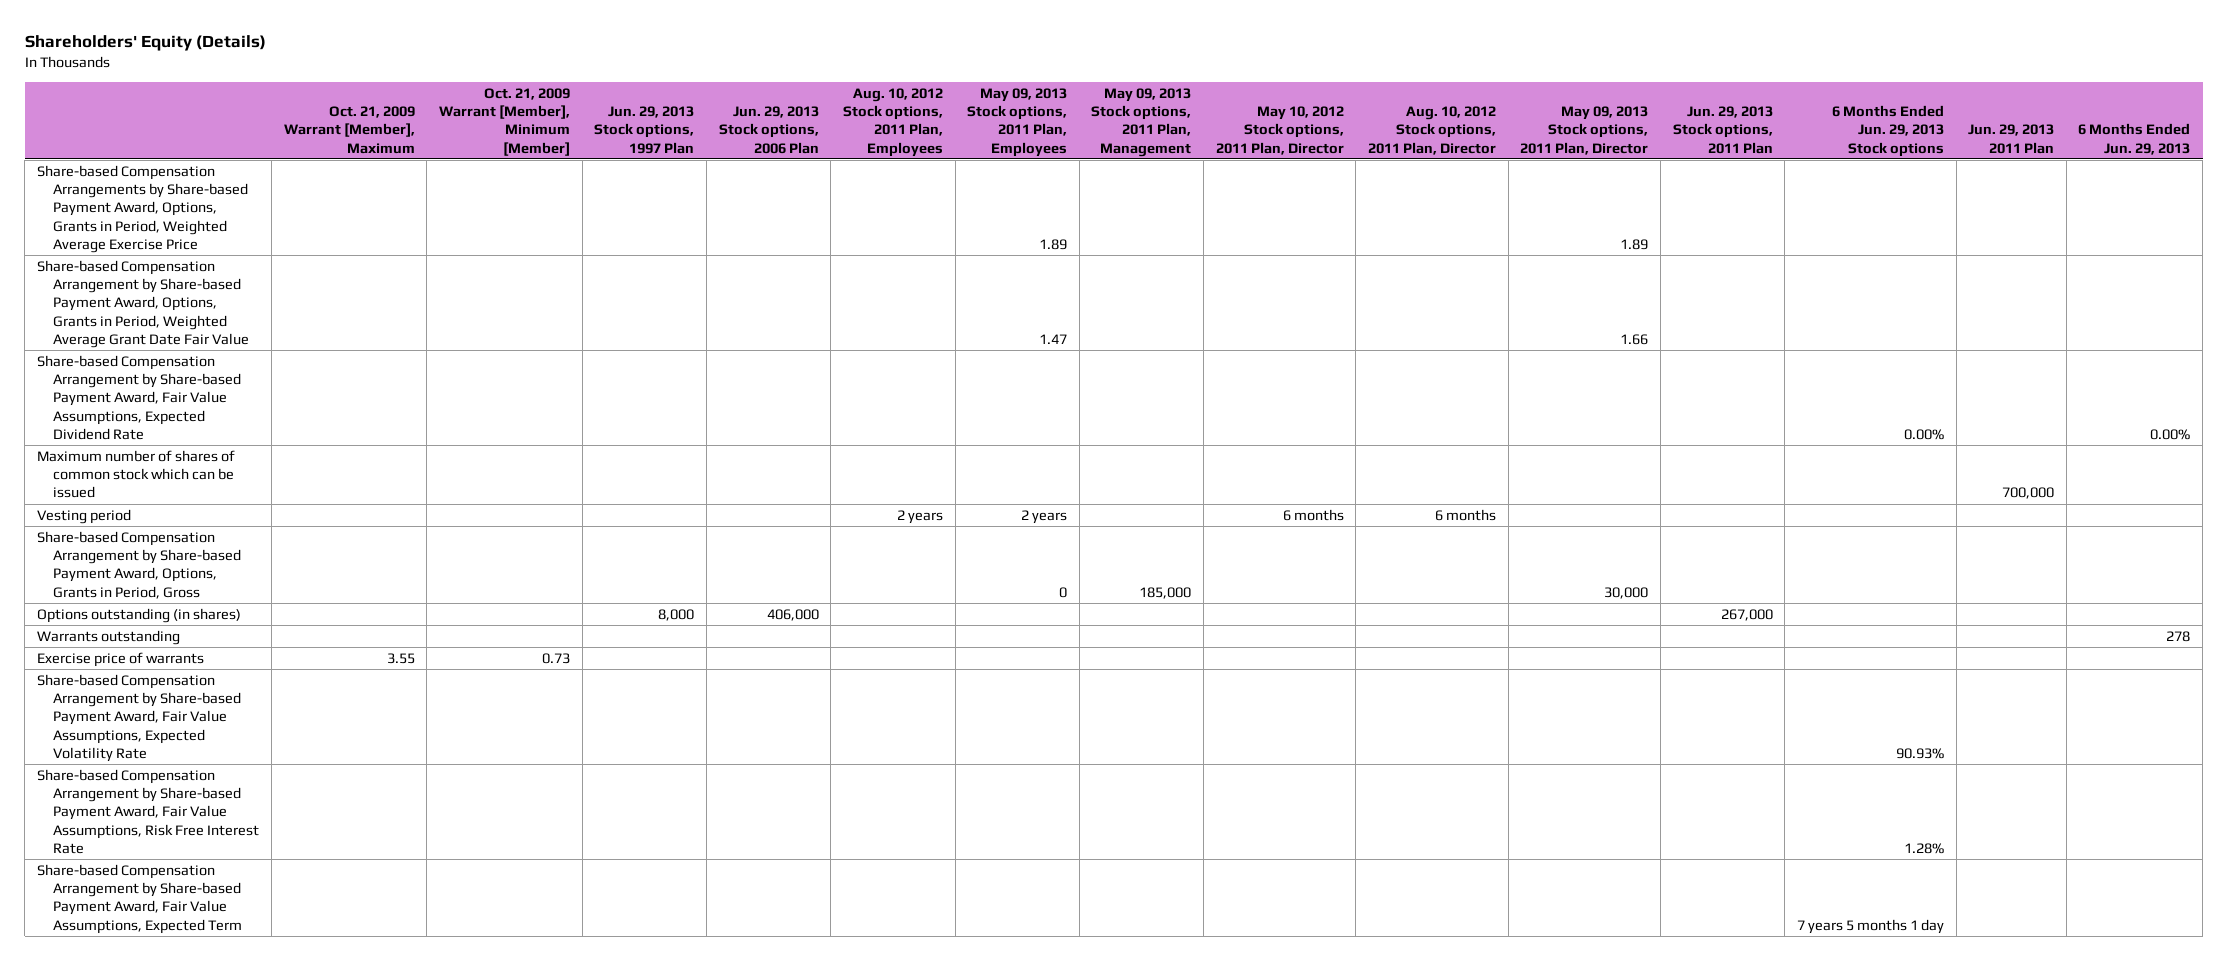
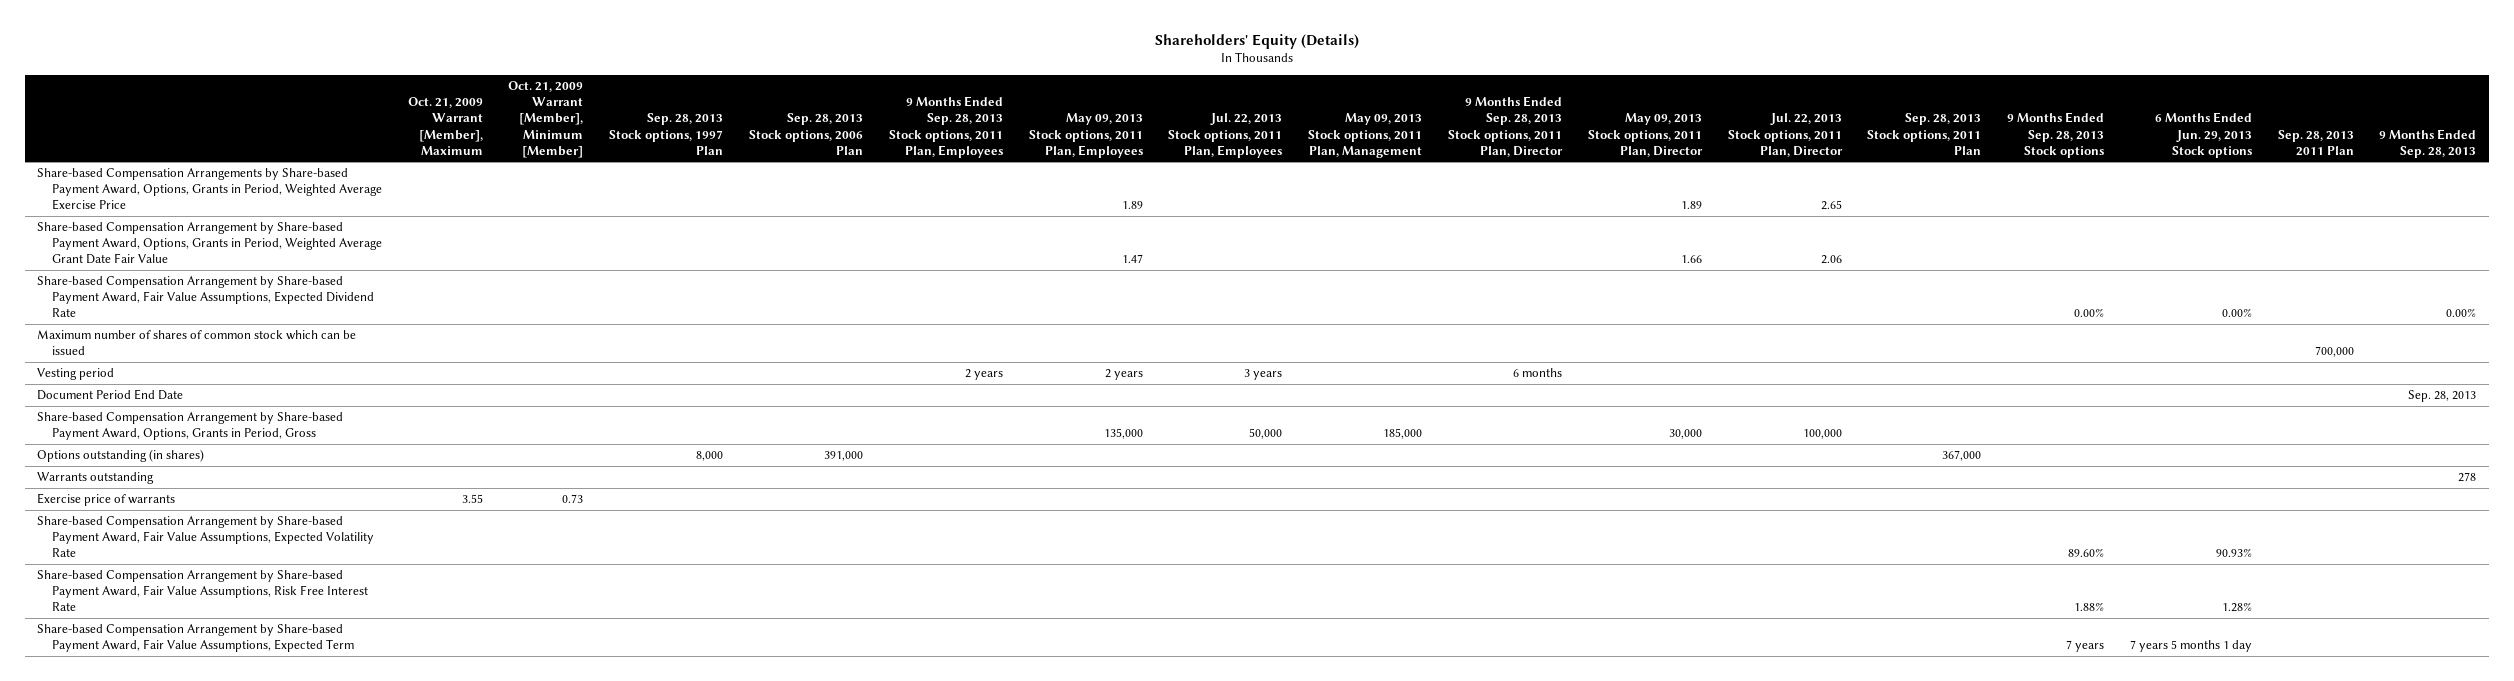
- | Oct. 21, 2009 Warrant [Member], Maximum | Oct. 21, 2009 Warrant [Member], Minimum [Member] | Jun. 29, 2013 Stock options, 1997 Plan | Jun. 29, 2013 Stock options, 2006 Plan | Aug. 10, 2012 Stock options, 2011 Plan, Employees | May 09, 2013 Stock options, 2011 Plan, Employees | May 09, 2013 Stock options, 2011 Plan, Management | May 10, 2012 Stock options, 2011 Plan, Director | Aug. 10, 2012 Stock options, 2011 Plan, Director | May 09, 2013 Stock options, 2011 Plan, Director | Jun. 29, 2013 Stock options, 2011 Plan | 6 Months Ended Jun. 29, 2013 Stock options | Jun. 29, 2013 2011 Plan | 6 Months Ended Jun. 29, 2013
+ | Oct. 21, 2009 Warrant [Member], Maximum | Oct. 21, 2009 Warrant [Member], Minimum [Member] | Sep. 28, 2013 Stock options, 1997 Plan | Sep. 28, 2013 Stock options, 2006 Plan | 9 Months Ended Sep. 28, 2013 Stock options, 2011 Plan, Employees | May 09, 2013 Stock options, 2011 Plan, Employees | Jul. 22, 2013 Stock options, 2011 Plan, Employees | May 09, 2013 Stock options, 2011 Plan, Management | 9 Months Ended Sep. 28, 2013 Stock options, 2011 Plan, Director | May 09, 2013 Stock options, 2011 Plan, Director | Jul. 22, 2013 Stock options, 2011 Plan, Director | Sep. 28, 2013 Stock options, 2011 Plan | 9 Months Ended Sep. 28, 2013 Stock options | 6 Months Ended Jun. 29, 2013 Stock options | Sep. 28, 2013 2011 Plan | 9 Months Ended Sep. 28, 2013
- Share-based Compensation Arrangement by Share-based Payment Award, Options, Grants in Period, Gross | | | | | | 0 | 185,000 | | | 30,000 | | | |
+ Document Period End Date | | | | | | | | | | | | | | | | Sep. 28, 2013
+ Share-based Compensation Arrangement by Share-based Payment Award, Options, Grants in Period, Gross | | | | | | 135,000 | 50,000 | 185,000 | | 30,000 | 100,000 | | | | |

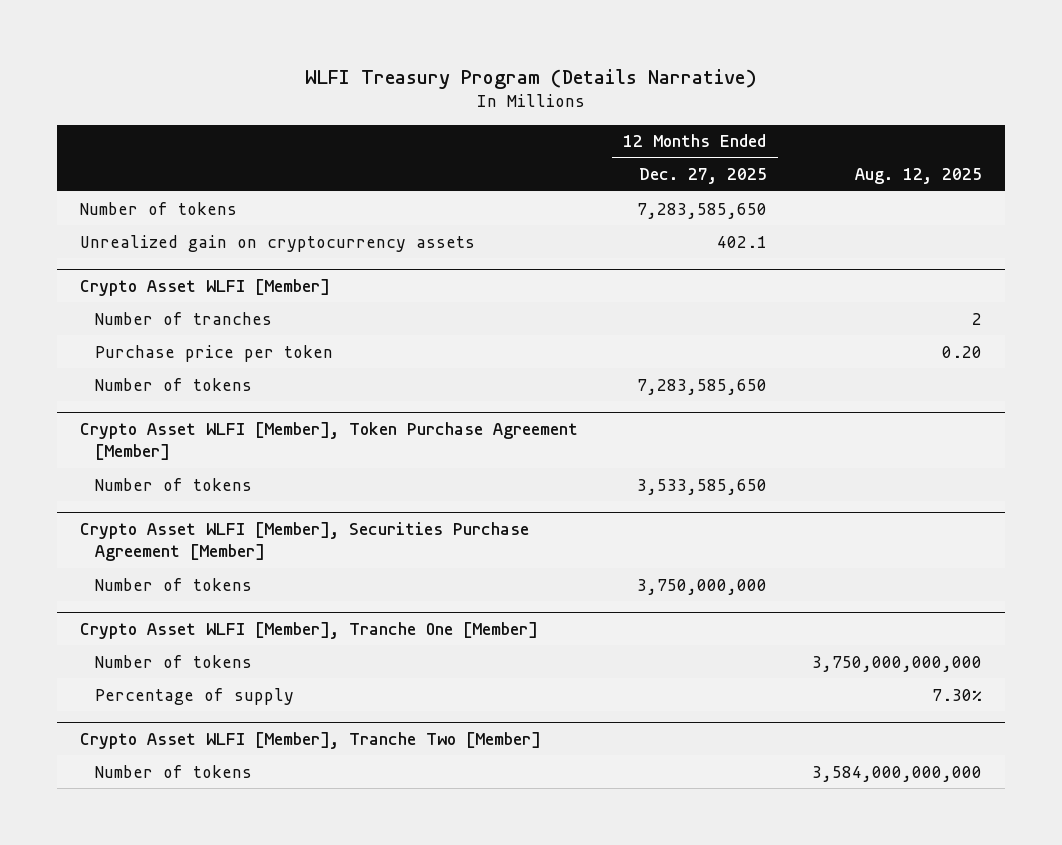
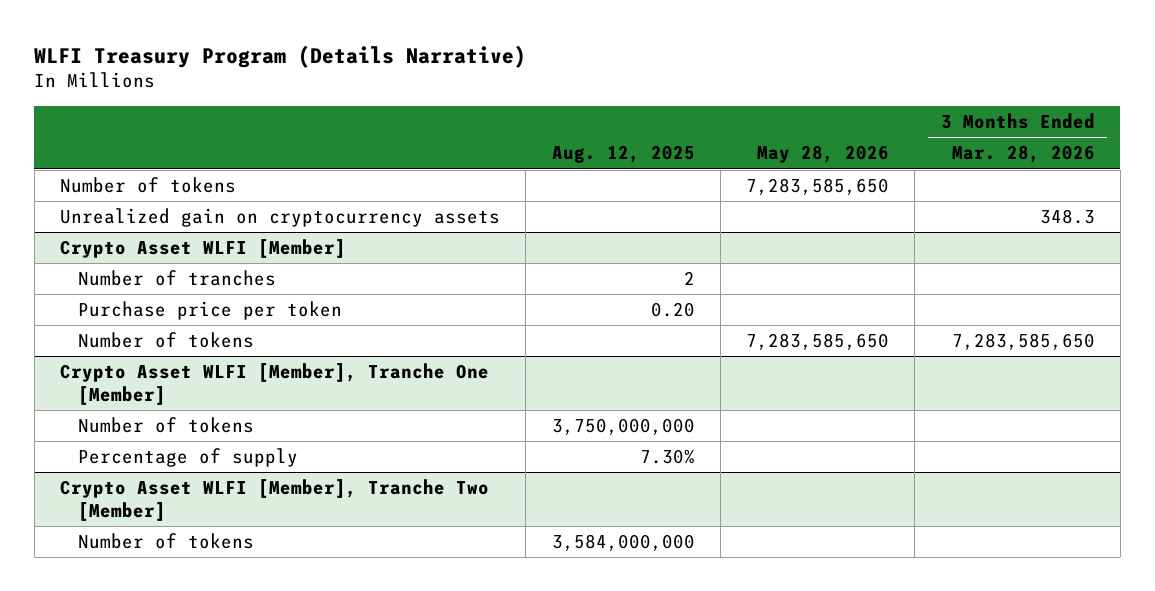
- | 12 Months Ended Dec. 27, 2025 | Aug. 12, 2025
+ | Aug. 12, 2025 | May 28, 2026 | 3 Months Ended Mar. 28, 2026
- Crypto Asset WLFI [Member], Token Purchase Agreement [Member]
- Number of tokens | 3,533,585,650 |
- Crypto Asset WLFI [Member], Securities Purchase Agreement [Member]
- Number of tokens | 3,750,000,000 |
@ Crypto Asset WLFI [Member], Tranche One [Member]
- Number of tokens | | 3,750,000,000,000
+ Number of tokens | 3,750,000,000 | |
@ Crypto Asset WLFI [Member], Tranche Two [Member]
- Number of tokens | | 3,584,000,000,000
+ Number of tokens | 3,584,000,000 | |

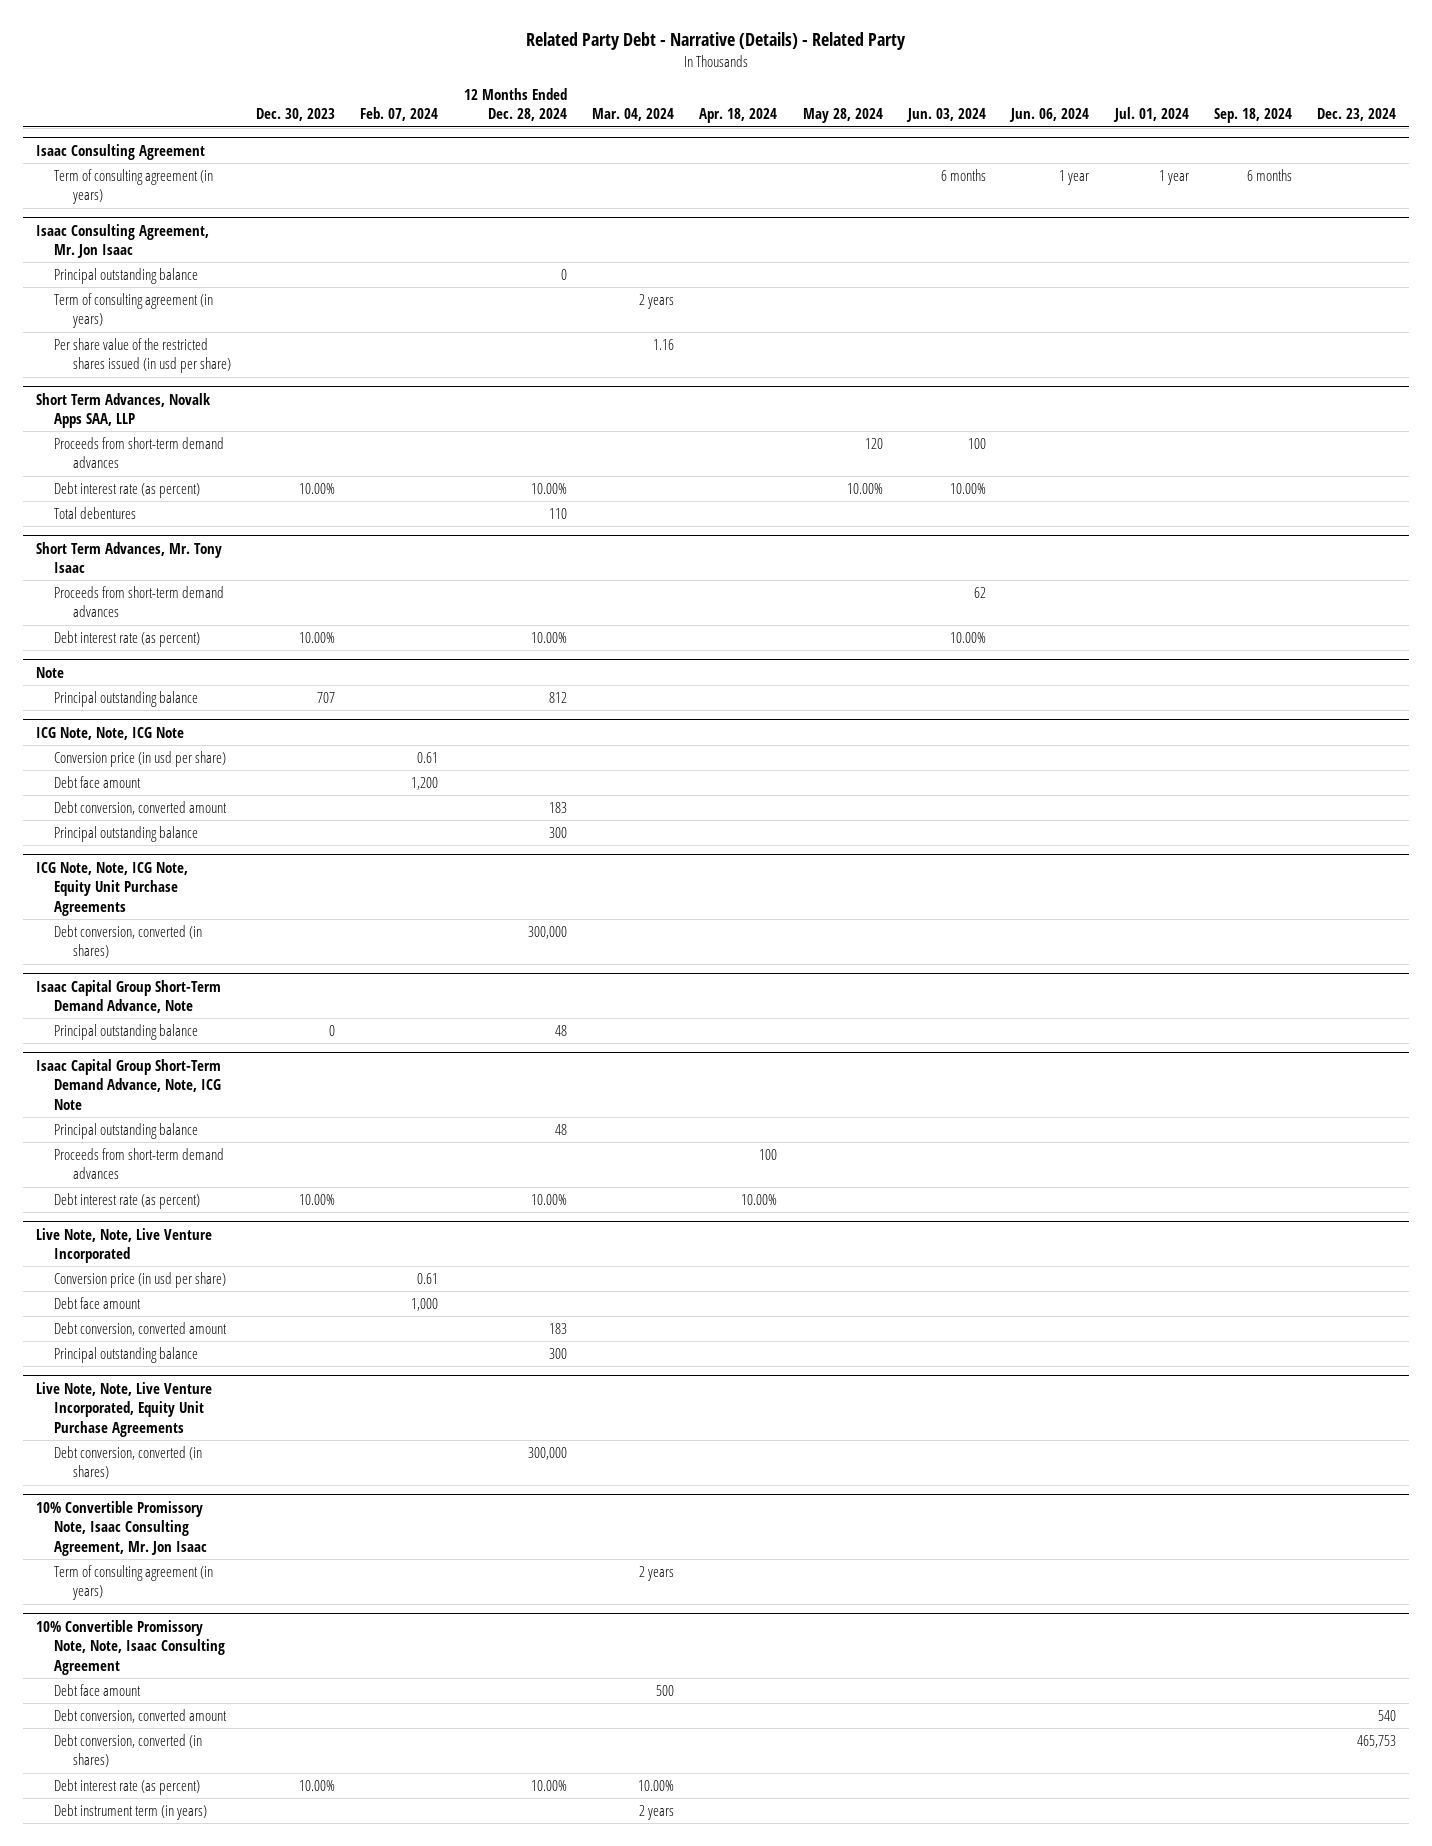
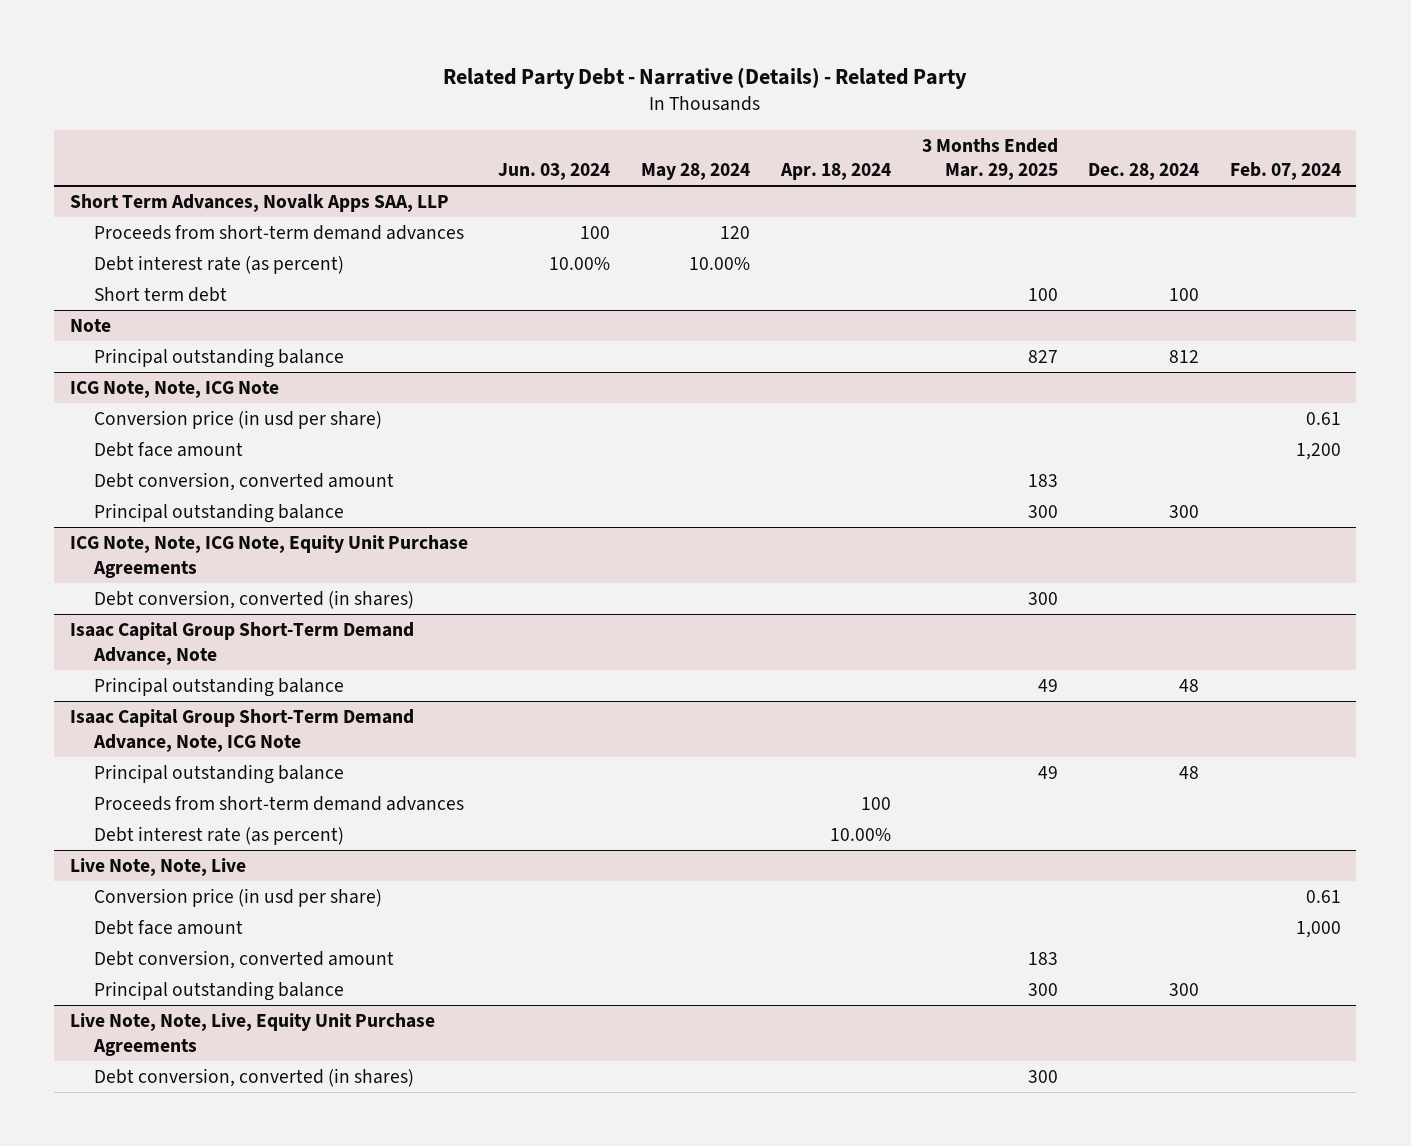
- | Dec. 30, 2023 | Feb. 07, 2024 | 12 Months Ended Dec. 28, 2024 | Mar. 04, 2024 | Apr. 18, 2024 | May 28, 2024 | Jun. 03, 2024 | Jun. 06, 2024 | Jul. 01, 2024 | Sep. 18, 2024 | Dec. 23, 2024
+ | Jun. 03, 2024 | May 28, 2024 | Apr. 18, 2024 | 3 Months Ended Mar. 29, 2025 | Dec. 28, 2024 | Feb. 07, 2024
- Isaac Consulting Agreement
- Term of consulting agreement (in years) | | | | | | | 6 months | 1 year | 1 year | 6 months |
- Isaac Consulting Agreement, Mr. Jon Isaac
- Principal outstanding balance | | | 0 | | | | | | | |
- Term of consulting agreement (in years) | | | | 2 years | | | | | | |
- Per share value of the restricted shares issued (in usd per share) | | | | 1.16 | | | | | | |
@ Short Term Advances, Novalk Apps SAA, LLP
- Total debentures | | | 110 | | | | | | | |
- Short Term Advances, Mr. Tony Isaac
- Proceeds from short-term demand advances | | | | | | | 62 | | | |
- Debt interest rate (as percent) | 10.00% | | 10.00% | | | | 10.00% | | | |
@ Short Term Advances, Novalk Apps SAA, LLP
+ Short term debt | | | | 100 | 100 |
- Live Note, Note, Live Venture Incorporated
+ Live Note, Note, Live
- Live Note, Note, Live Venture Incorporated, Equity Unit Purchase Agreements
+ Live Note, Note, Live, Equity Unit Purchase Agreements
- 10% Convertible Promissory Note, Isaac Consulting Agreement, Mr. Jon Isaac
- Term of consulting agreement (in years) | | | | 2 years | | | | | | |
- 10% Convertible Promissory Note, Note, Isaac Consulting Agreement
- Debt face amount | | | | 500 | | | | | | |
- Debt conversion, converted amount | | | | | | | | | | | 540
- Debt conversion, converted (in shares) | | | | | | | | | | | 465,753
- Debt interest rate (as percent) | 10.00% | | 10.00% | 10.00% | | | | | | |
- Debt instrument term (in years) | | | | 2 years | | | | | | |

